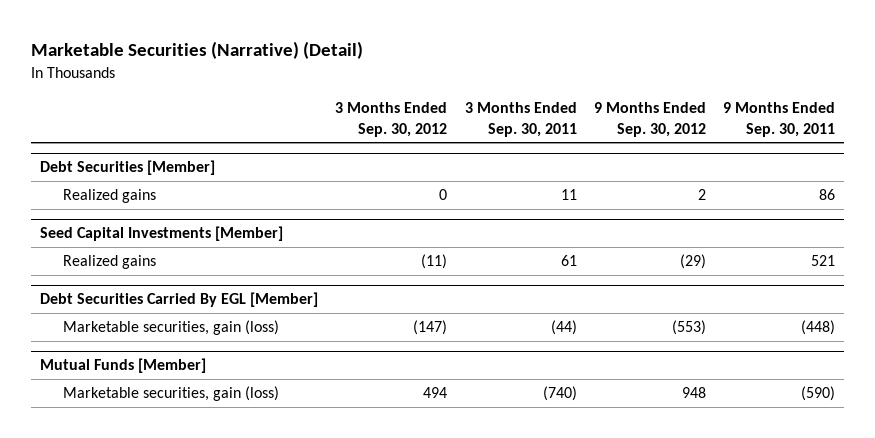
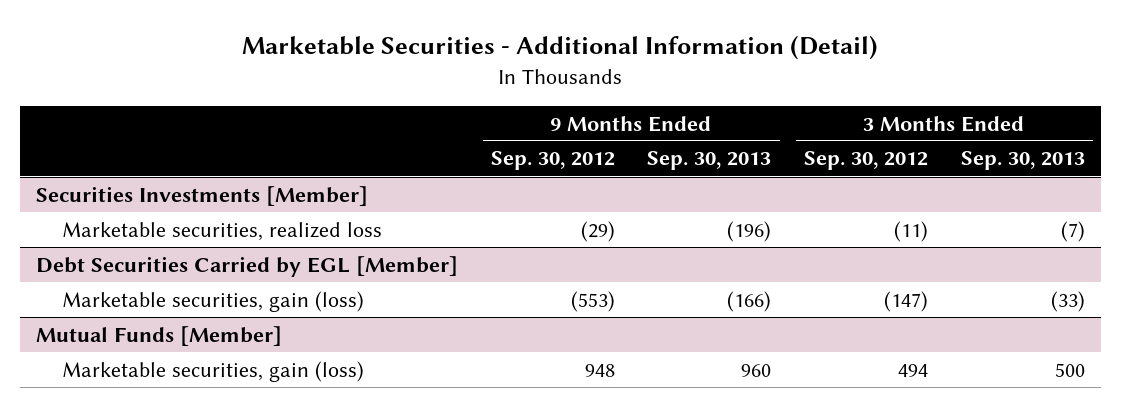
- Marketable Securities (Narrative) (Detail)
+ Marketable Securities - Additional Information (Detail)
- | 3 Months Ended Sep. 30, 2012 | 3 Months Ended Sep. 30, 2011 | 9 Months Ended Sep. 30, 2012 | 9 Months Ended Sep. 30, 2011
+ | 9 Months Ended Sep. 30, 2012 | 9 Months Ended Sep. 30, 2013 | 3 Months Ended Sep. 30, 2012 | 3 Months Ended Sep. 30, 2013
- Debt Securities [Member]
- Realized gains | 0 | 11 | 2 | 86
- Seed Capital Investments [Member]
- Realized gains | (11) | 61 | (29) | 521
- Debt Securities Carried By EGL [Member]
+ Securities Investments [Member]
+ Marketable securities, realized loss | (29) | (196) | (11) | (7)
+ Debt Securities Carried by EGL [Member]

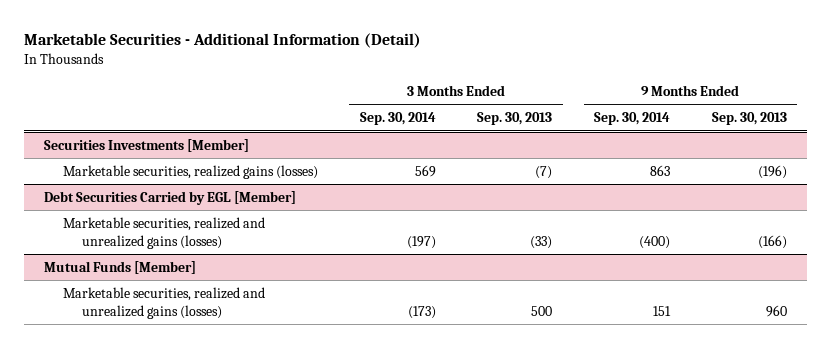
- | 9 Months Ended Sep. 30, 2012 | 9 Months Ended Sep. 30, 2013 | 3 Months Ended Sep. 30, 2012 | 3 Months Ended Sep. 30, 2013
+ | 3 Months Ended Sep. 30, 2014 | 3 Months Ended Sep. 30, 2013 | 9 Months Ended Sep. 30, 2014 | 9 Months Ended Sep. 30, 2013
@ Securities Investments [Member]
- Marketable securities, realized loss | (29) | (196) | (11) | (7)
+ Marketable securities, realized gains (losses) | 569 | (7) | 863 | (196)
@ Debt Securities Carried by EGL [Member]
- Marketable securities, gain (loss) | (553) | (166) | (147) | (33)
+ Marketable securities, realized and unrealized gains (losses) | (197) | (33) | (400) | (166)
@ Mutual Funds [Member]
- Marketable securities, gain (loss) | 948 | 960 | 494 | 500
+ Marketable securities, realized and unrealized gains (losses) | (173) | 500 | 151 | 960

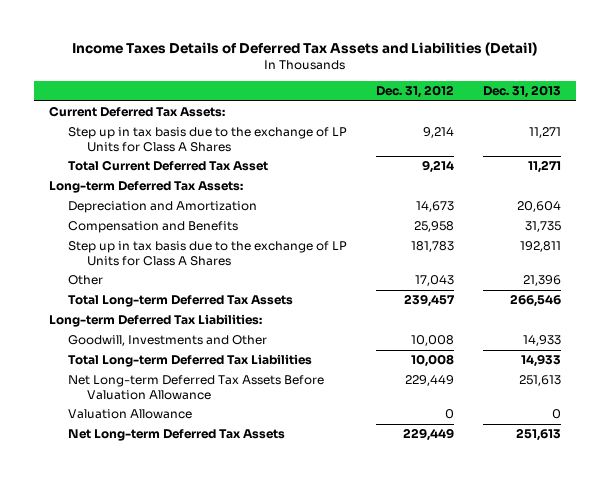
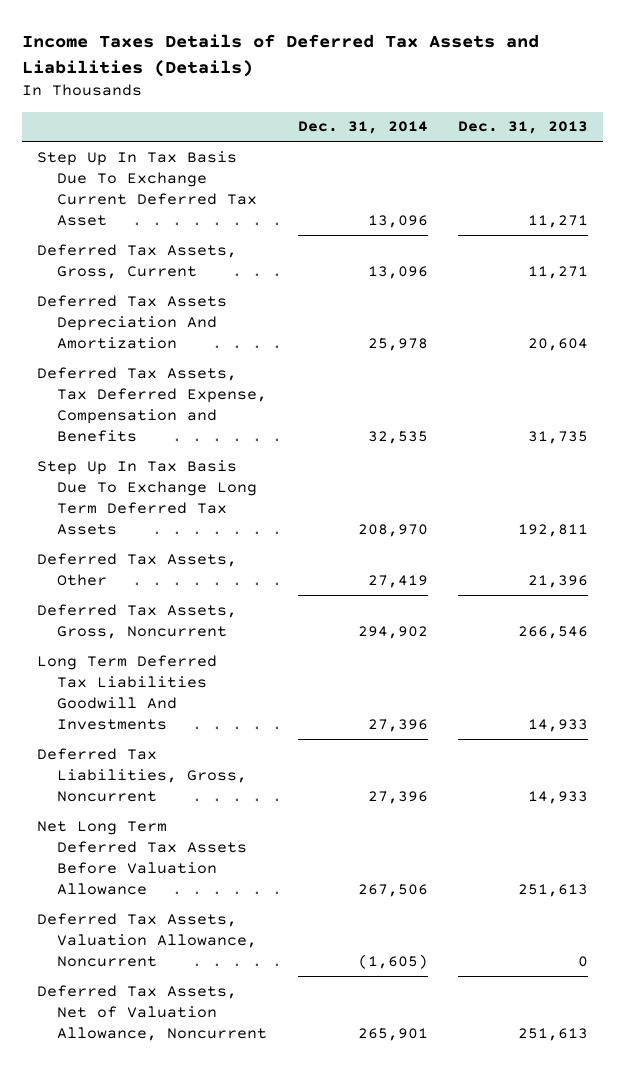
- Income Taxes Details of Deferred Tax Assets and Liabilities (Detail)
+ Income Taxes Details of Deferred Tax Assets and Liabilities (Details)
- | Dec. 31, 2012 | Dec. 31, 2013
+ | Dec. 31, 2014 | Dec. 31, 2013
- Current Deferred Tax Assets:
- Step up in tax basis due to the exchange of LP Units for Class A Shares | 9,214 | 11,271
- Total Current Deferred Tax Asset | 9,214 | 11,271
- Long-term Deferred Tax Assets:
- Depreciation and Amortization | 14,673 | 20,604
- Compensation and Benefits | 25,958 | 31,735
- Step up in tax basis due to the exchange of LP Units for Class A Shares | 181,783 | 192,811
- Other | 17,043 | 21,396
- Total Long-term Deferred Tax Assets | 239,457 | 266,546
- Long-term Deferred Tax Liabilities:
- Goodwill, Investments and Other | 10,008 | 14,933
- Total Long-term Deferred Tax Liabilities | 10,008 | 14,933
- Net Long-term Deferred Tax Assets Before Valuation Allowance | 229,449 | 251,613
- Valuation Allowance | 0 | 0
- Net Long-term Deferred Tax Assets | 229,449 | 251,613
+ Step Up In Tax Basis Due To Exchange Current Deferred Tax Asset | 13,096 | 11,271
+ Deferred Tax Assets, Gross, Current | 13,096 | 11,271
+ Deferred Tax Assets Depreciation And Amortization | 25,978 | 20,604
+ Deferred Tax Assets, Tax Deferred Expense, Compensation and Benefits | 32,535 | 31,735
+ Step Up In Tax Basis Due To Exchange Long Term Deferred Tax Assets | 208,970 | 192,811
+ Deferred Tax Assets, Other | 27,419 | 21,396
+ Deferred Tax Assets, Gross, Noncurrent | 294,902 | 266,546
+ Long Term Deferred Tax Liabilities Goodwill And Investments | 27,396 | 14,933
+ Deferred Tax Liabilities, Gross, Noncurrent | 27,396 | 14,933
+ Net Long Term Deferred Tax Assets Before Valuation Allowance | 267,506 | 251,613
+ Deferred Tax Assets, Valuation Allowance, Noncurrent | (1,605) | 0
+ Deferred Tax Assets, Net of Valuation Allowance, Noncurrent | 265,901 | 251,613

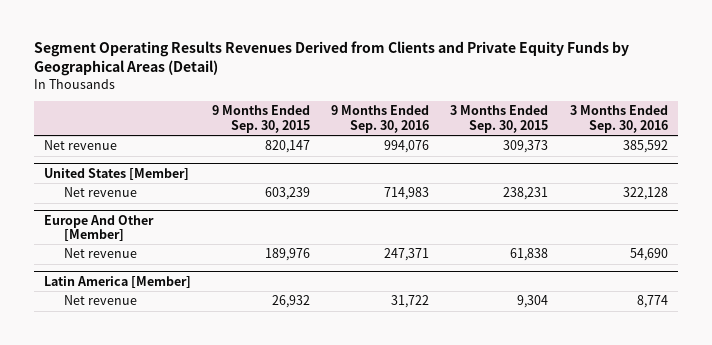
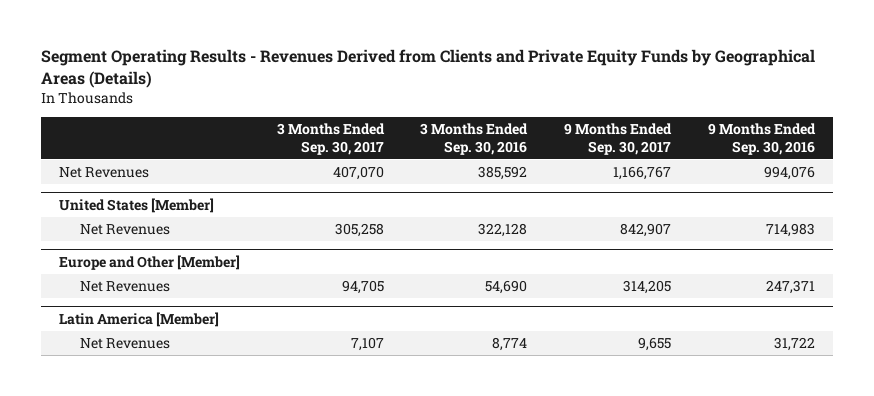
- Segment Operating Results Revenues Derived from Clients and Private Equity Funds by Geographical Areas (Detail)
+ Segment Operating Results - Revenues Derived from Clients and Private Equity Funds by Geographical Areas (Details)
- | 9 Months Ended Sep. 30, 2015 | 9 Months Ended Sep. 30, 2016 | 3 Months Ended Sep. 30, 2015 | 3 Months Ended Sep. 30, 2016
+ | 3 Months Ended Sep. 30, 2017 | 3 Months Ended Sep. 30, 2016 | 9 Months Ended Sep. 30, 2017 | 9 Months Ended Sep. 30, 2016
- Net revenue | 820,147 | 994,076 | 309,373 | 385,592
+ Net Revenues | 407,070 | 385,592 | 1,166,767 | 994,076
@ United States [Member]
- Net revenue | 603,239 | 714,983 | 238,231 | 322,128
- Europe And Other [Member]
- Net revenue | 189,976 | 247,371 | 61,838 | 54,690
@ United States [Member]
+ Net Revenues | 305,258 | 322,128 | 842,907 | 714,983
+ Europe and Other [Member]
+ Net Revenues | 94,705 | 54,690 | 314,205 | 247,371
@ Latin America [Member]
- Net revenue | 26,932 | 31,722 | 9,304 | 8,774
+ Net Revenues | 7,107 | 8,774 | 9,655 | 31,722

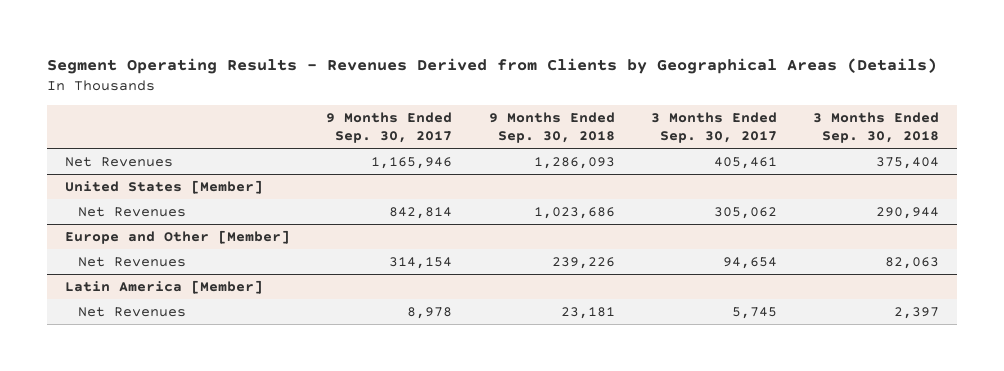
- Segment Operating Results - Revenues Derived from Clients and Private Equity Funds by Geographical Areas (Details)
+ Segment Operating Results - Revenues Derived from Clients by Geographical Areas (Details)
- | 3 Months Ended Sep. 30, 2017 | 3 Months Ended Sep. 30, 2016 | 9 Months Ended Sep. 30, 2017 | 9 Months Ended Sep. 30, 2016
+ | 9 Months Ended Sep. 30, 2017 | 9 Months Ended Sep. 30, 2018 | 3 Months Ended Sep. 30, 2017 | 3 Months Ended Sep. 30, 2018
- Net Revenues | 407,070 | 385,592 | 1,166,767 | 994,076
+ Net Revenues | 1,165,946 | 1,286,093 | 405,461 | 375,404
@ United States [Member]
- Net Revenues | 305,258 | 322,128 | 842,907 | 714,983
+ Net Revenues | 842,814 | 1,023,686 | 305,062 | 290,944
@ Europe and Other [Member]
- Net Revenues | 94,705 | 54,690 | 314,205 | 247,371
+ Net Revenues | 314,154 | 239,226 | 94,654 | 82,063
@ Latin America [Member]
- Net Revenues | 7,107 | 8,774 | 9,655 | 31,722
+ Net Revenues | 8,978 | 23,181 | 5,745 | 2,397

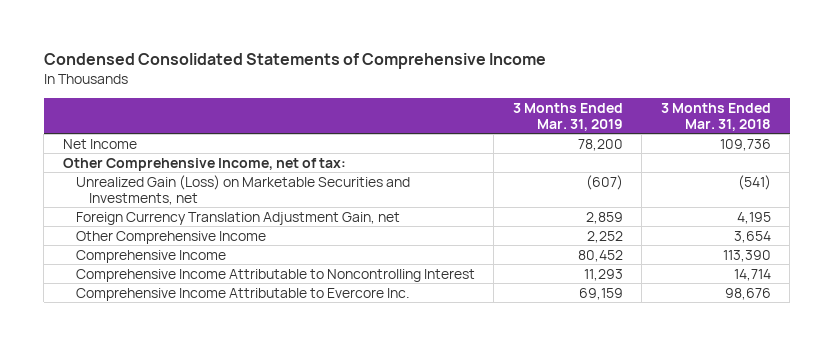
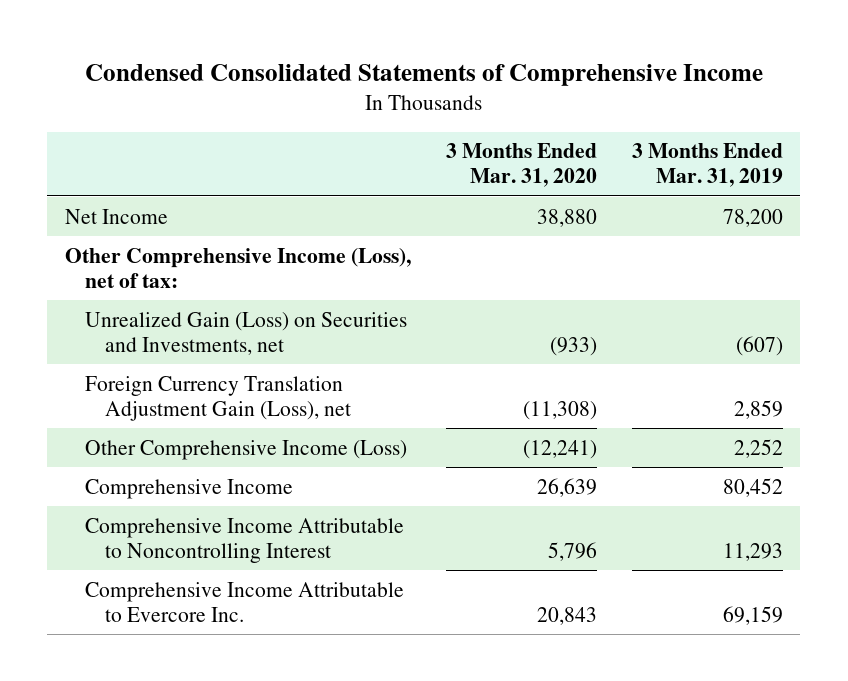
- | 3 Months Ended Mar. 31, 2019 | 3 Months Ended Mar. 31, 2018
+ | 3 Months Ended Mar. 31, 2020 | 3 Months Ended Mar. 31, 2019
- Other Comprehensive Income, net of tax:
- Unrealized Gain (Loss) on Marketable Securities and Investments, net | (607) | (541)
- Foreign Currency Translation Adjustment Gain, net | 2,859 | 4,195
- Other Comprehensive Income | 2,252 | 3,654
+ Other Comprehensive Income (Loss), net of tax:
+ Unrealized Gain (Loss) on Securities and Investments, net | (933) | (607)
+ Foreign Currency Translation Adjustment Gain (Loss), net | (11,308) | 2,859
+ Other Comprehensive Income (Loss) | (12,241) | 2,252

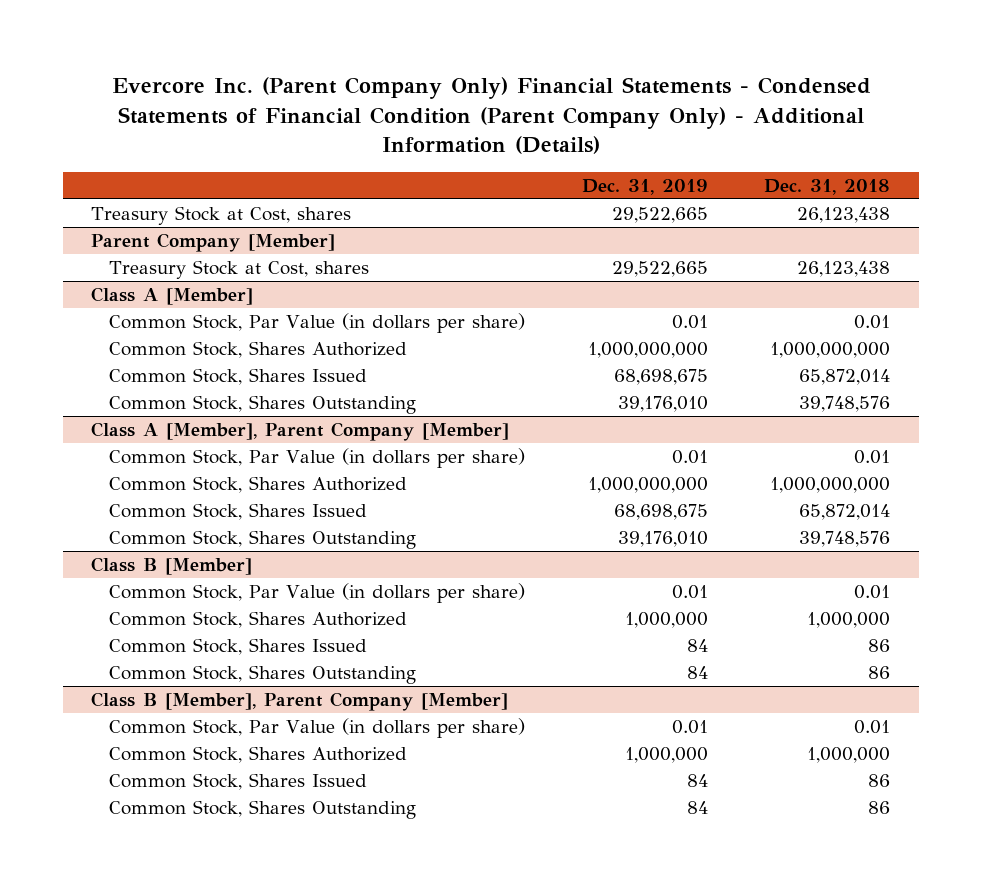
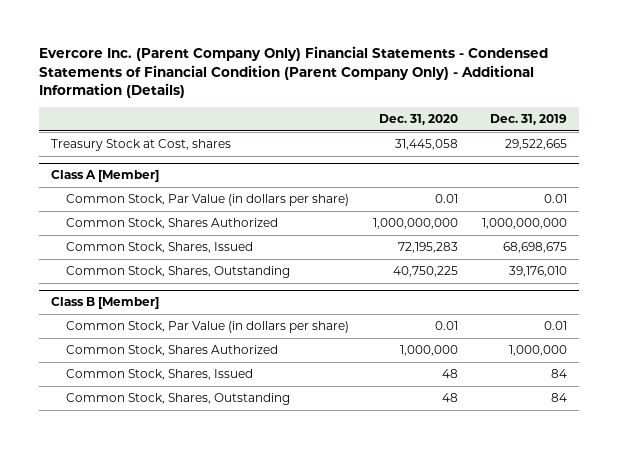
- | Dec. 31, 2019 | Dec. 31, 2018
+ | Dec. 31, 2020 | Dec. 31, 2019
- Parent Company [Member]
- Treasury Stock at Cost, shares | 29,522,665 | 26,123,438
@ Class A [Member]
- Common Stock, Shares Issued | 68,698,675 | 65,872,014
- Common Stock, Shares Outstanding | 39,176,010 | 39,748,576
- Class A [Member], Parent Company [Member]
- Common Stock, Par Value (in dollars per share) | 0.01 | 0.01
- Common Stock, Shares Authorized | 1,000,000,000 | 1,000,000,000
- Common Stock, Shares Issued | 68,698,675 | 65,872,014
- Common Stock, Shares Outstanding | 39,176,010 | 39,748,576
@ Class A [Member]
+ Common Stock, Shares, Issued | 72,195,283 | 68,698,675
+ Common Stock, Shares, Outstanding | 40,750,225 | 39,176,010
@ Class B [Member]
- Common Stock, Shares Issued | 84 | 86
- Common Stock, Shares Outstanding | 84 | 86
- Class B [Member], Parent Company [Member]
- Common Stock, Par Value (in dollars per share) | 0.01 | 0.01
- Common Stock, Shares Authorized | 1,000,000 | 1,000,000
- Common Stock, Shares Issued | 84 | 86
- Common Stock, Shares Outstanding | 84 | 86
@ Class B [Member]
+ Common Stock, Shares, Issued | 48 | 84
+ Common Stock, Shares, Outstanding | 48 | 84

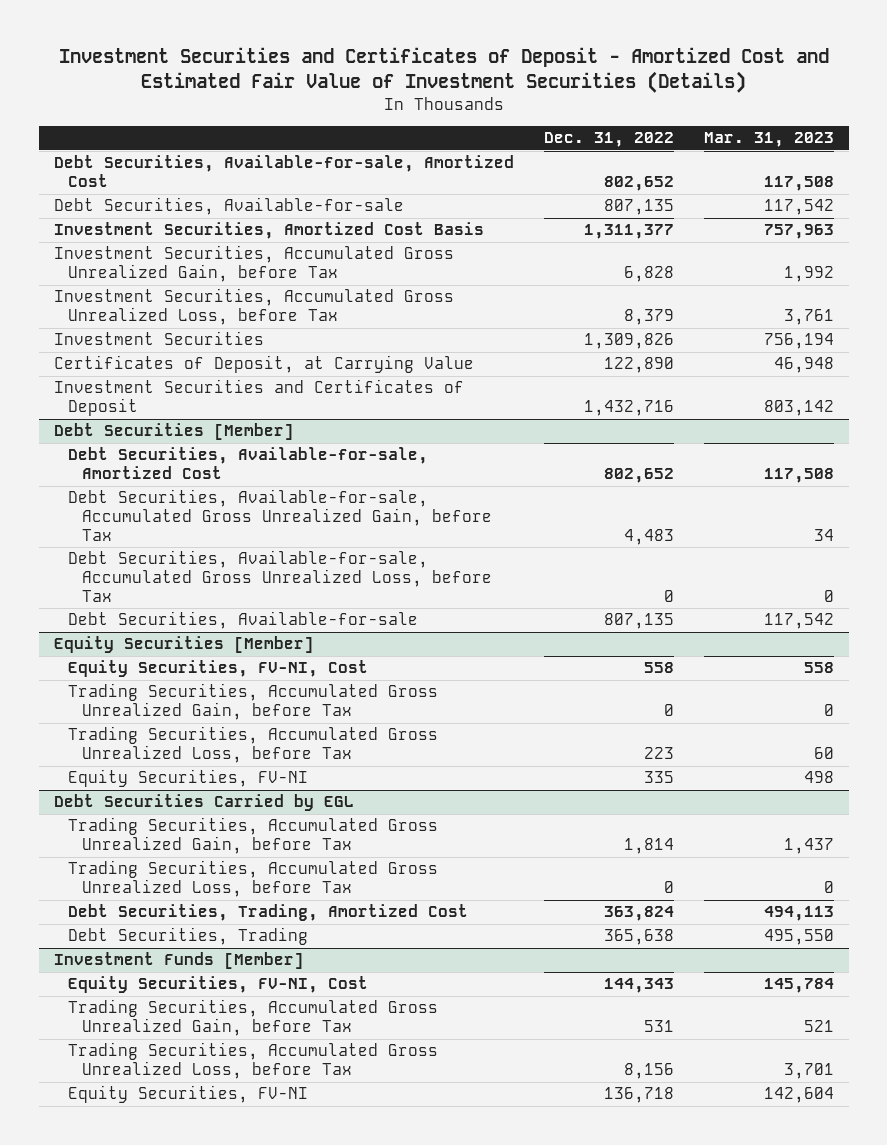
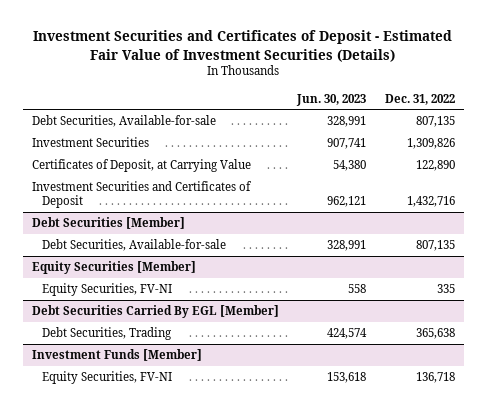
- Investment Securities and Certificates of Deposit - Amortized Cost and Estimated Fair Value of Investment Securities (Details)
+ Investment Securities and Certificates of Deposit - Estimated Fair Value of Investment Securities (Details)
- | Dec. 31, 2022 | Mar. 31, 2023
+ | Jun. 30, 2023 | Dec. 31, 2022
- Debt Securities, Available-for-sale, Amortized Cost | 802,652 | 117,508
- Investment Securities, Amortized Cost Basis | 1,311,377 | 757,963
- Investment Securities, Accumulated Gross Unrealized Gain, before Tax | 6,828 | 1,992
- Investment Securities, Accumulated Gross Unrealized Loss, before Tax | 8,379 | 3,761
@ Debt Securities [Member]
- Debt Securities, Available-for-sale, Amortized Cost | 802,652 | 117,508
- Debt Securities, Available-for-sale, Accumulated Gross Unrealized Gain, before Tax | 4,483 | 34
- Debt Securities, Available-for-sale, Accumulated Gross Unrealized Loss, before Tax | 0 | 0
@ Equity Securities [Member]
- Equity Securities, FV-NI, Cost | 558 | 558
- Trading Securities, Accumulated Gross Unrealized Gain, before Tax | 0 | 0
- Trading Securities, Accumulated Gross Unrealized Loss, before Tax | 223 | 60
- Debt Securities Carried by EGL
- Trading Securities, Accumulated Gross Unrealized Gain, before Tax | 1,814 | 1,437
- Trading Securities, Accumulated Gross Unrealized Loss, before Tax | 0 | 0
- Debt Securities, Trading, Amortized Cost | 363,824 | 494,113
+ Debt Securities Carried By EGL [Member]
@ Investment Funds [Member]
- Equity Securities, FV-NI, Cost | 144,343 | 145,784
- Trading Securities, Accumulated Gross Unrealized Gain, before Tax | 531 | 521
- Trading Securities, Accumulated Gross Unrealized Loss, before Tax | 8,156 | 3,701

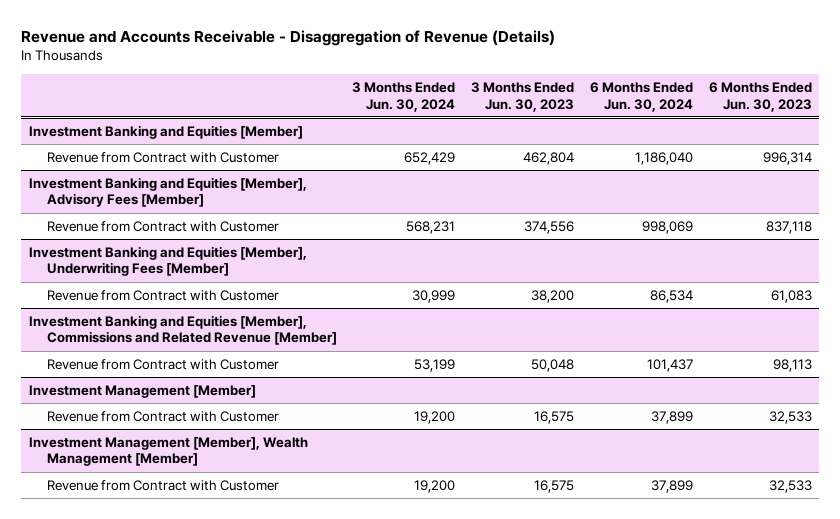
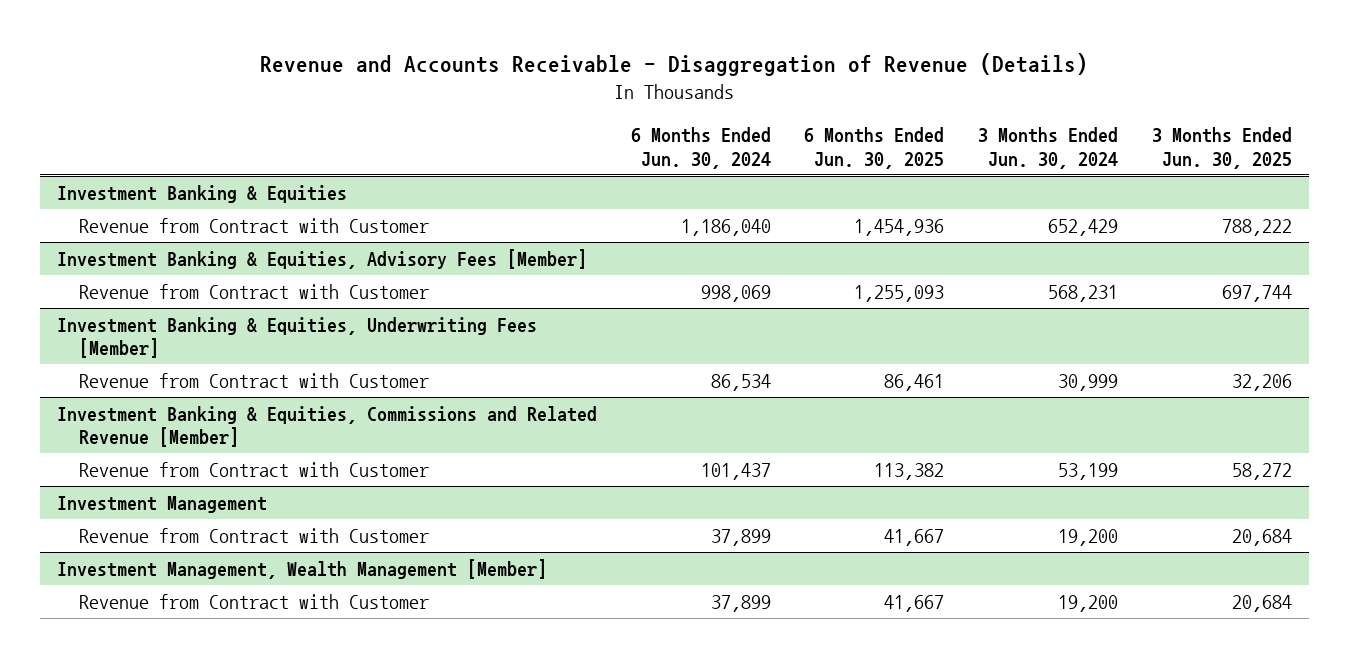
- | 3 Months Ended Jun. 30, 2024 | 3 Months Ended Jun. 30, 2023 | 6 Months Ended Jun. 30, 2024 | 6 Months Ended Jun. 30, 2023
+ | 6 Months Ended Jun. 30, 2024 | 6 Months Ended Jun. 30, 2025 | 3 Months Ended Jun. 30, 2024 | 3 Months Ended Jun. 30, 2025
- Investment Banking and Equities [Member]
+ Investment Banking & Equities
- Investment Banking and Equities [Member], Advisory Fees [Member]
+ Investment Banking & Equities, Advisory Fees [Member]
- Investment Banking and Equities [Member], Underwriting Fees [Member]
+ Investment Banking & Equities, Underwriting Fees [Member]
- Investment Banking and Equities [Member], Commissions and Related Revenue [Member]
+ Investment Banking & Equities, Commissions and Related Revenue [Member]
- Investment Management [Member]
+ Investment Management
- Investment Management [Member], Wealth Management [Member]
+ Investment Management, Wealth Management [Member]

